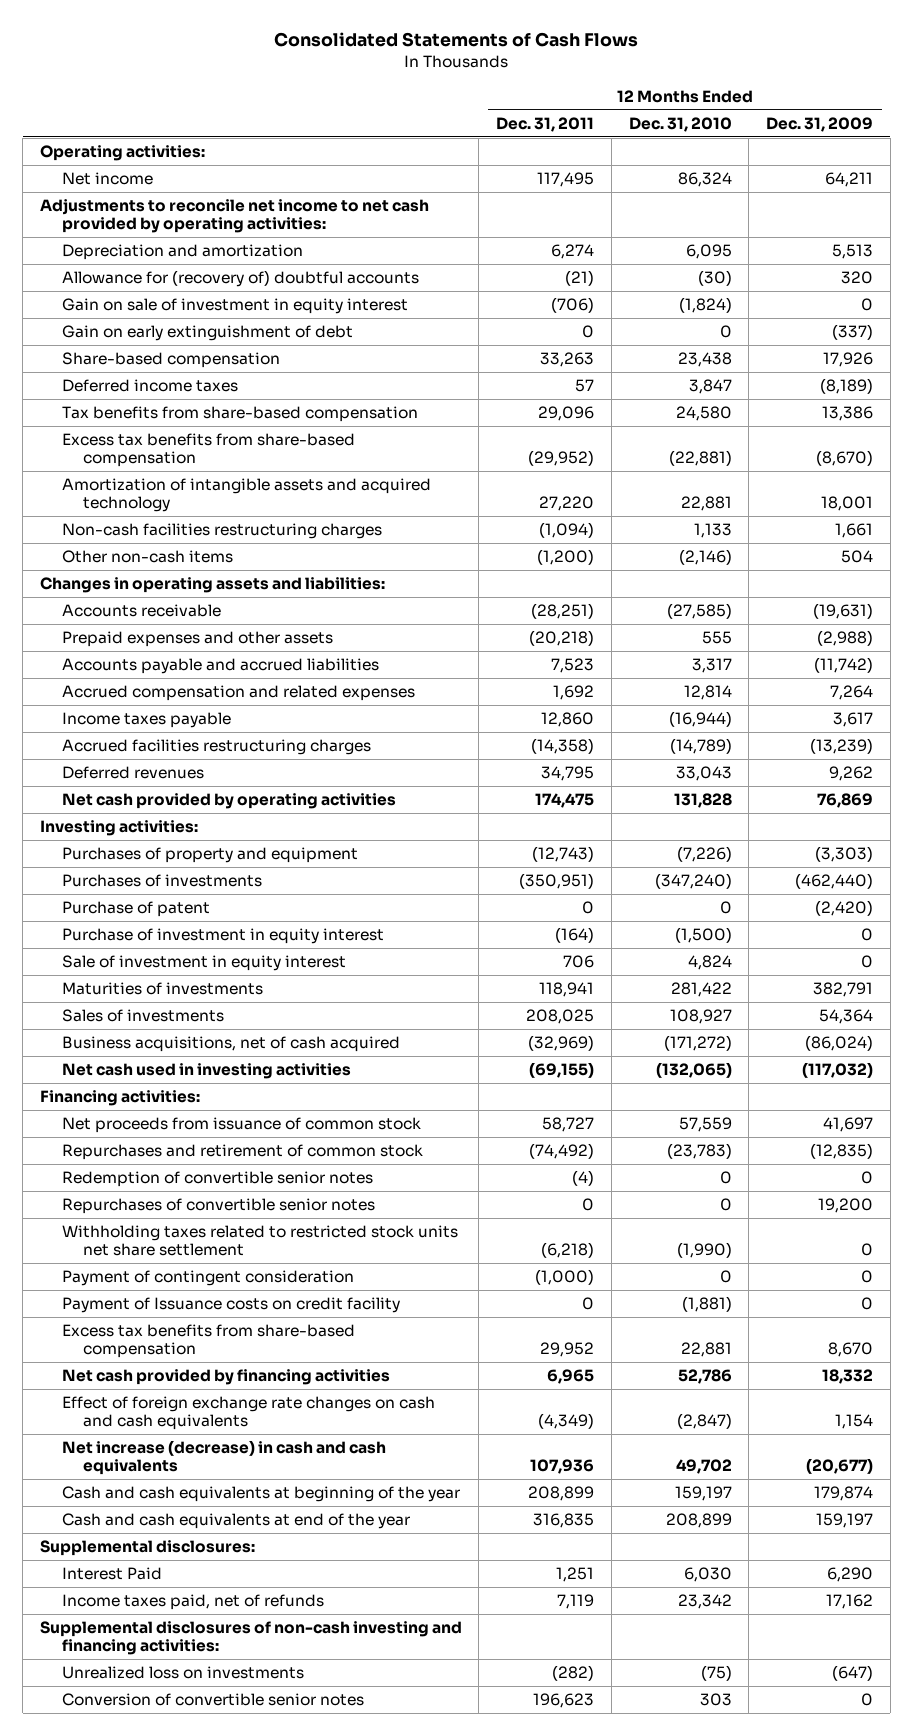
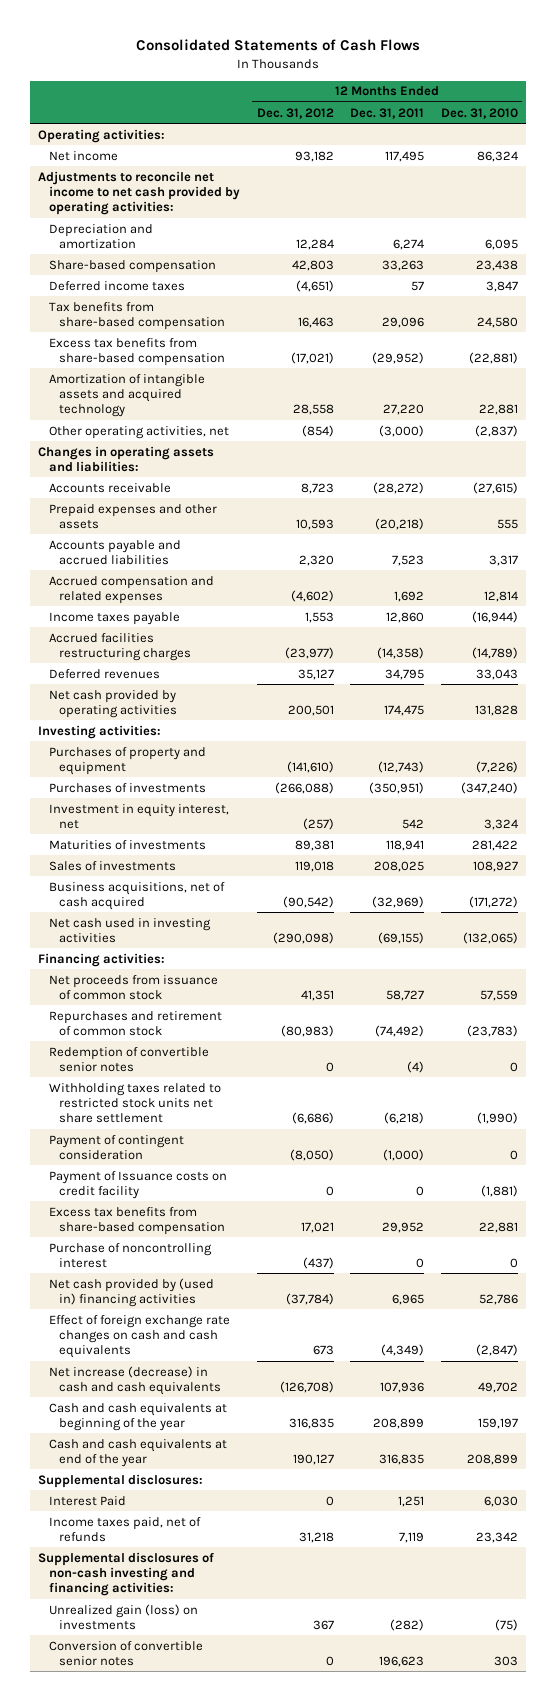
- | 12 Months Ended Dec. 31, 2011 | 12 Months Ended Dec. 31, 2010 | 12 Months Ended Dec. 31, 2009
+ | 12 Months Ended Dec. 31, 2012 | 12 Months Ended Dec. 31, 2011 | 12 Months Ended Dec. 31, 2010
- Allowance for (recovery of) doubtful accounts | (21) | (30) | 320
- Gain on sale of investment in equity interest | (706) | (1,824) | 0
- Gain on early extinguishment of debt | 0 | 0 | (337)
- Non-cash facilities restructuring charges | (1,094) | 1,133 | 1,661
- Other non-cash items | (1,200) | (2,146) | 504
+ Other operating activities, net | (854) | (3,000) | (2,837)
- Accounts receivable | (28,251) | (27,585) | (19,631)
+ Accounts receivable | 8,723 | (28,272) | (27,615)
- Purchase of patent | 0 | 0 | (2,420)
- Purchase of investment in equity interest | (164) | (1,500) | 0
- Sale of investment in equity interest | 706 | 4,824 | 0
+ Investment in equity interest, net | (257) | 542 | 3,324
- Repurchases of convertible senior notes | 0 | 0 | 19,200
- Net cash provided by financing activities | 6,965 | 52,786 | 18,332
+ Purchase of noncontrolling interest | (437) | 0 | 0
+ Net cash provided by (used in) financing activities | (37,784) | 6,965 | 52,786
- Unrealized loss on investments | (282) | (75) | (647)
+ Unrealized gain (loss) on investments | 367 | (282) | (75)

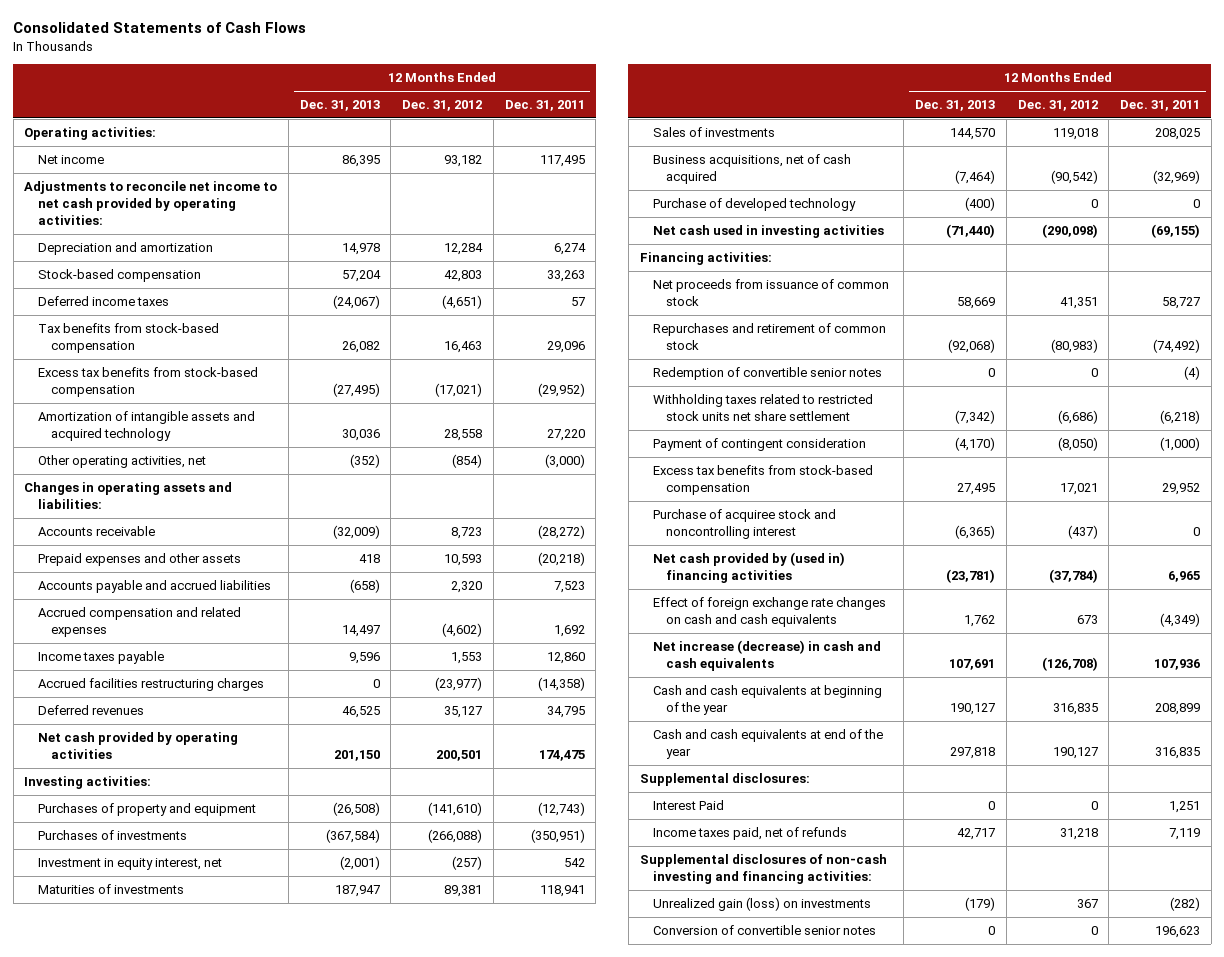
- | 12 Months Ended Dec. 31, 2012 | 12 Months Ended Dec. 31, 2011 | 12 Months Ended Dec. 31, 2010
+ | 12 Months Ended Dec. 31, 2013 | 12 Months Ended Dec. 31, 2012 | 12 Months Ended Dec. 31, 2011
- Share-based compensation | 42,803 | 33,263 | 23,438
+ Stock-based compensation | 57,204 | 42,803 | 33,263
- Tax benefits from share-based compensation | 16,463 | 29,096 | 24,580
- Excess tax benefits from share-based compensation | (17,021) | (29,952) | (22,881)
+ Tax benefits from stock-based compensation | 26,082 | 16,463 | 29,096
+ Excess tax benefits from stock-based compensation | (27,495) | (17,021) | (29,952)
+ Purchase of developed technology | (400) | 0 | 0
- Payment of Issuance costs on credit facility | 0 | 0 | (1,881)
- Excess tax benefits from share-based compensation | 17,021 | 29,952 | 22,881
- Purchase of noncontrolling interest | (437) | 0 | 0
+ Excess tax benefits from stock-based compensation | 27,495 | 17,021 | 29,952
+ Purchase of acquiree stock and noncontrolling interest | (6,365) | (437) | 0

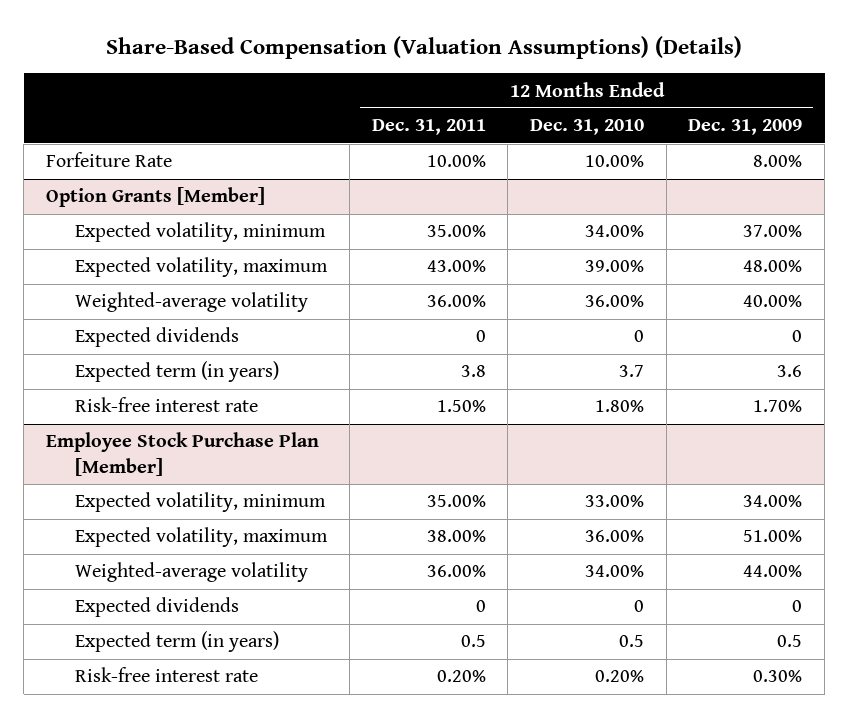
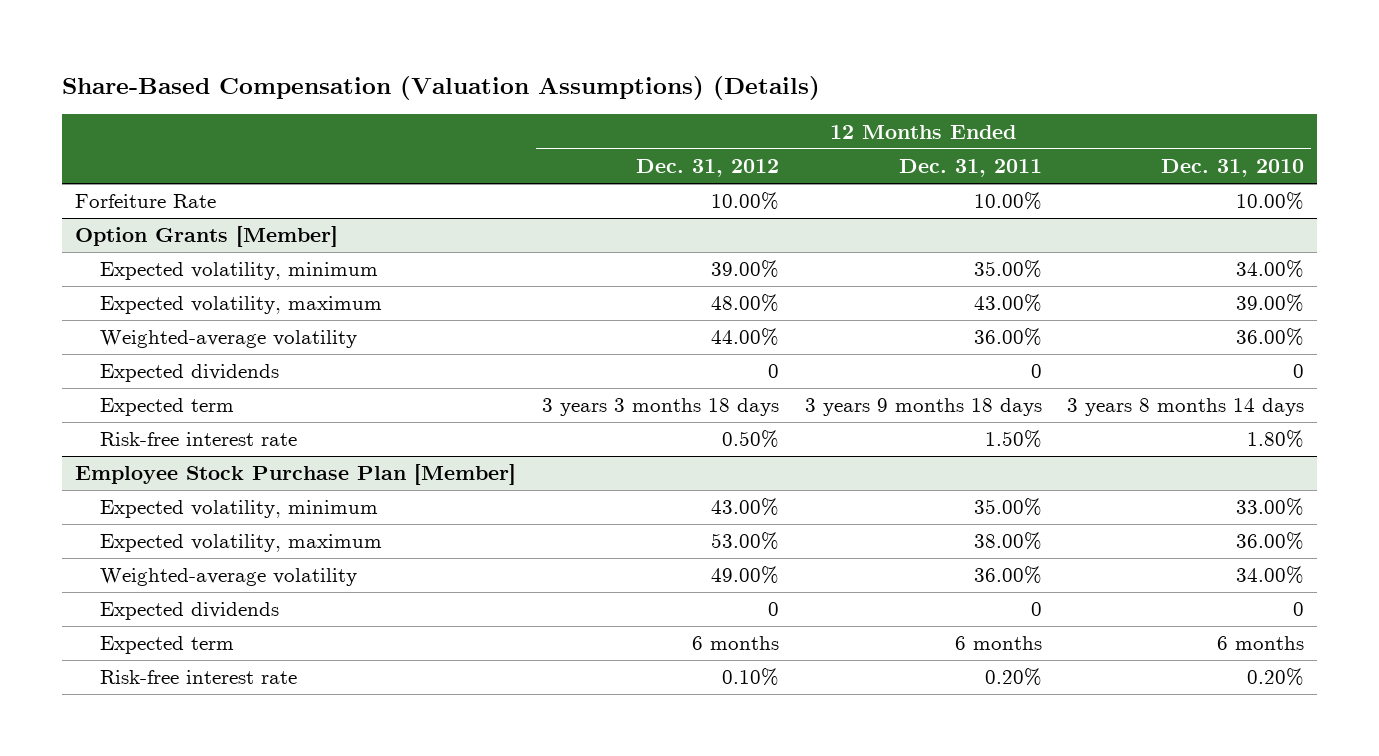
- | 12 Months Ended Dec. 31, 2011 | 12 Months Ended Dec. 31, 2010 | 12 Months Ended Dec. 31, 2009
+ | 12 Months Ended Dec. 31, 2012 | 12 Months Ended Dec. 31, 2011 | 12 Months Ended Dec. 31, 2010
@ Option Grants [Member]
- Expected term (in years) | 3.8 | 3.7 | 3.6
+ Expected term | 3 years 3 months 18 days | 3 years 9 months 18 days | 3 years 8 months 14 days
@ Employee Stock Purchase Plan [Member]
- Expected term (in years) | 0.5 | 0.5 | 0.5
+ Expected term | 6 months | 6 months | 6 months

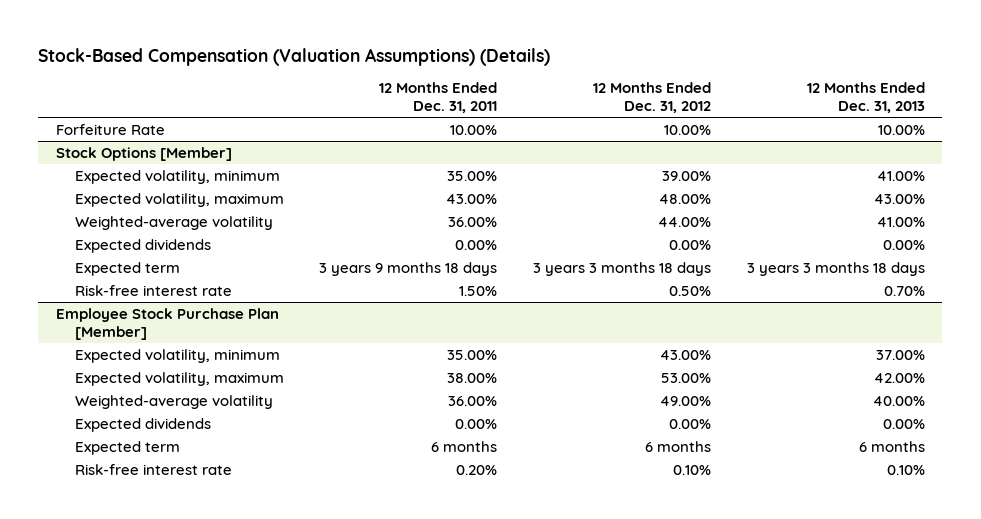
- Share-Based Compensation (Valuation Assumptions) (Details)
+ Stock-Based Compensation (Valuation Assumptions) (Details)
- | 12 Months Ended Dec. 31, 2012 | 12 Months Ended Dec. 31, 2011 | 12 Months Ended Dec. 31, 2010
+ | 12 Months Ended Dec. 31, 2011 | 12 Months Ended Dec. 31, 2012 | 12 Months Ended Dec. 31, 2013
- Option Grants [Member]
+ Stock Options [Member]
- Expected dividends | 0 | 0 | 0
+ Expected dividends | 0.00% | 0.00% | 0.00%
@ Employee Stock Purchase Plan [Member]
- Expected dividends | 0 | 0 | 0
+ Expected dividends | 0.00% | 0.00% | 0.00%

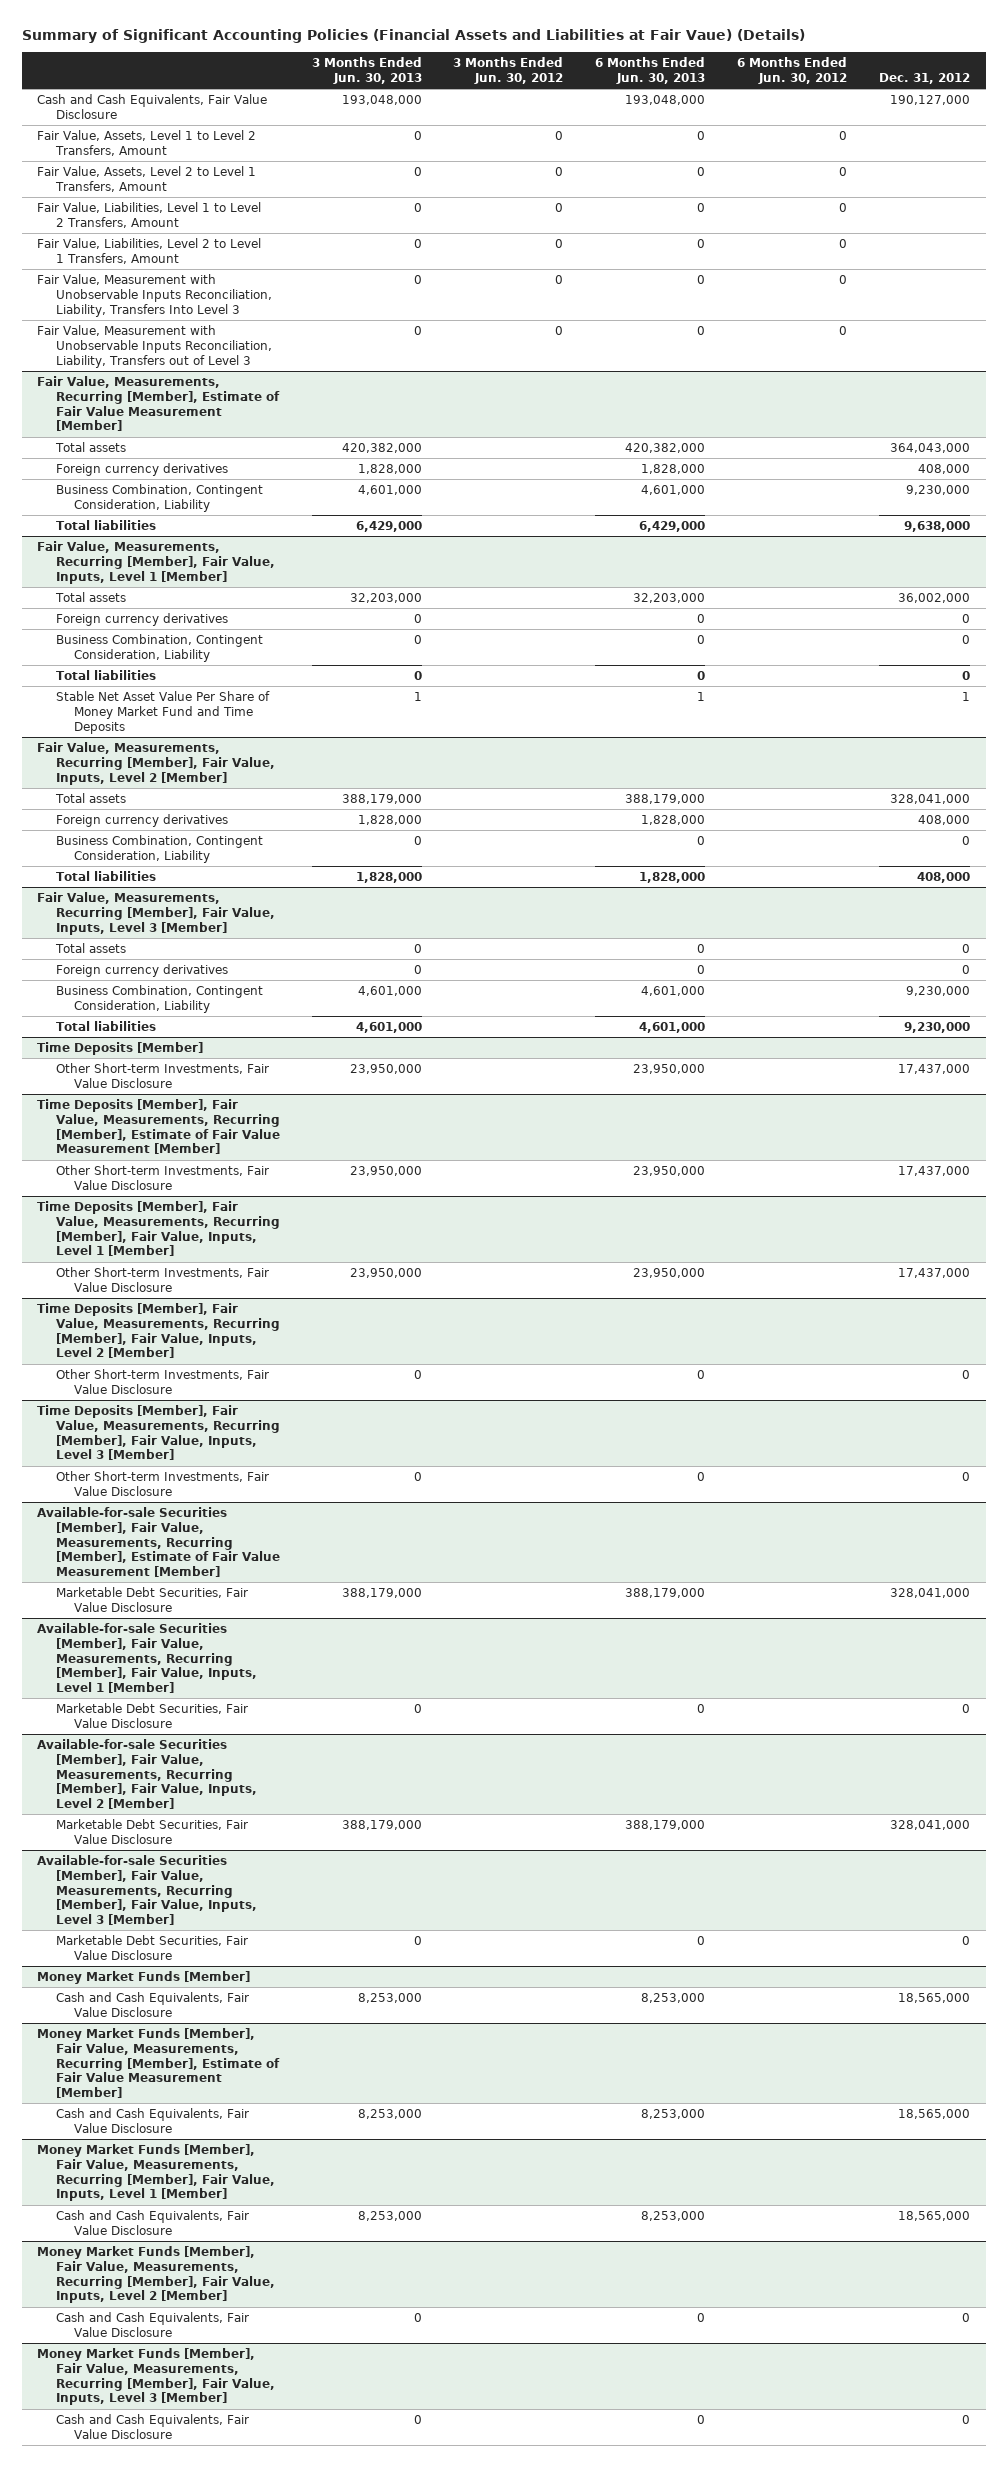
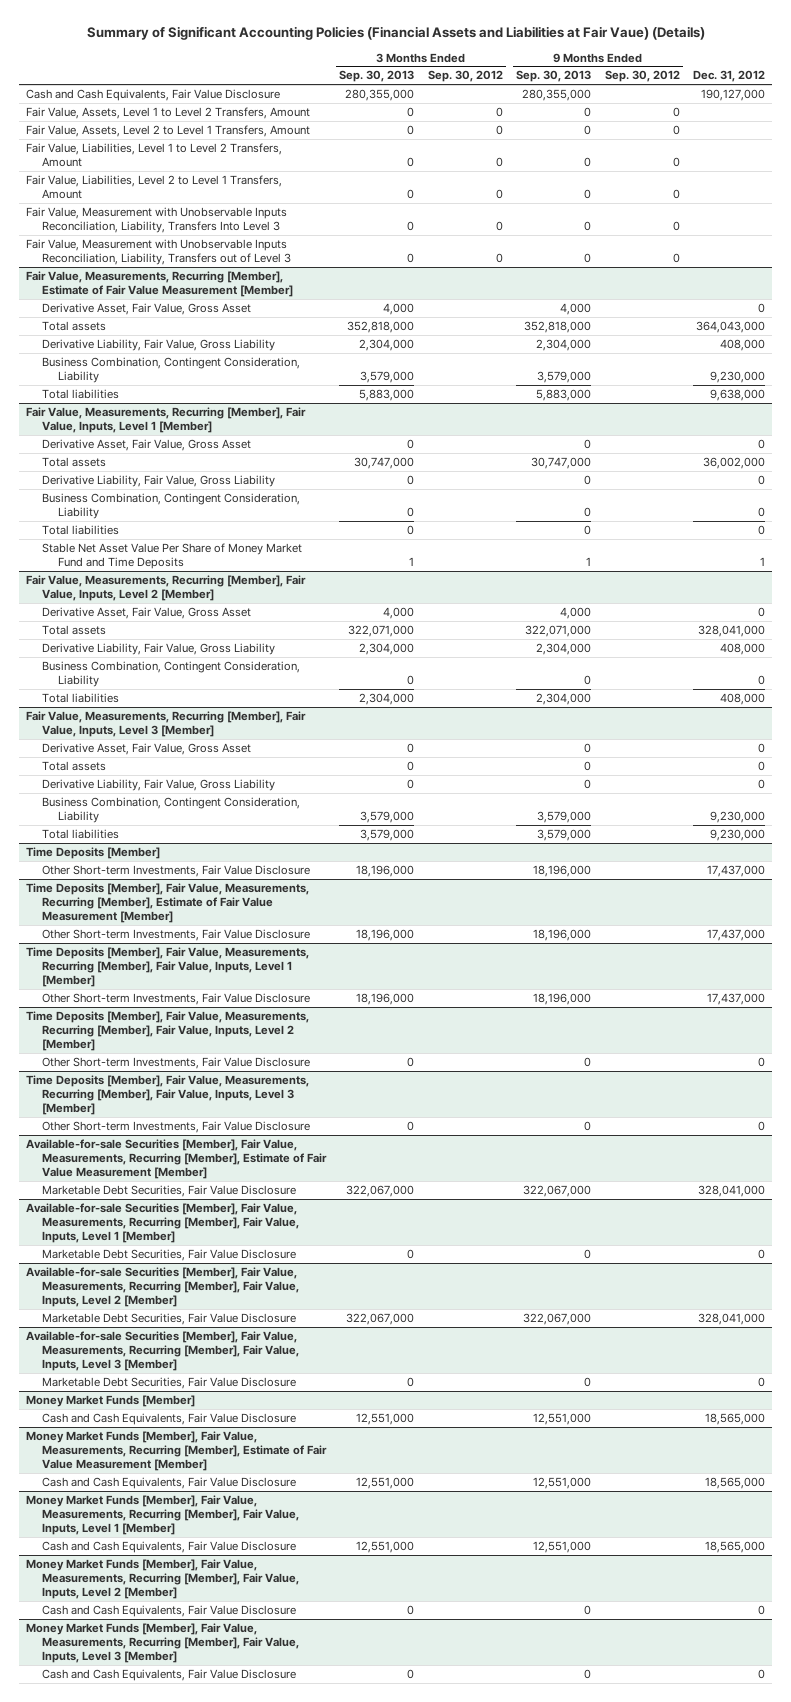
- | 3 Months Ended Jun. 30, 2013 | 3 Months Ended Jun. 30, 2012 | 6 Months Ended Jun. 30, 2013 | 6 Months Ended Jun. 30, 2012 | Dec. 31, 2012
+ | 3 Months Ended Sep. 30, 2013 | 3 Months Ended Sep. 30, 2012 | 9 Months Ended Sep. 30, 2013 | 9 Months Ended Sep. 30, 2012 | Dec. 31, 2012
@ Fair Value, Measurements, Recurring [Member], Estimate of Fair Value Measurement [Member]
+ Derivative Asset, Fair Value, Gross Asset | 4,000 | | 4,000 | | 0
- Foreign currency derivatives | 1,828,000 | | 1,828,000 | | 408,000
+ Derivative Liability, Fair Value, Gross Liability | 2,304,000 | | 2,304,000 | | 408,000
@ Fair Value, Measurements, Recurring [Member], Fair Value, Inputs, Level 1 [Member]
+ Derivative Asset, Fair Value, Gross Asset | 0 | | 0 | | 0
- Foreign currency derivatives | 0 | | 0 | | 0
+ Derivative Liability, Fair Value, Gross Liability | 0 | | 0 | | 0
@ Fair Value, Measurements, Recurring [Member], Fair Value, Inputs, Level 2 [Member]
+ Derivative Asset, Fair Value, Gross Asset | 4,000 | | 4,000 | | 0
- Foreign currency derivatives | 1,828,000 | | 1,828,000 | | 408,000
+ Derivative Liability, Fair Value, Gross Liability | 2,304,000 | | 2,304,000 | | 408,000
@ Fair Value, Measurements, Recurring [Member], Fair Value, Inputs, Level 3 [Member]
+ Derivative Asset, Fair Value, Gross Asset | 0 | | 0 | | 0
- Foreign currency derivatives | 0 | | 0 | | 0
+ Derivative Liability, Fair Value, Gross Liability | 0 | | 0 | | 0

